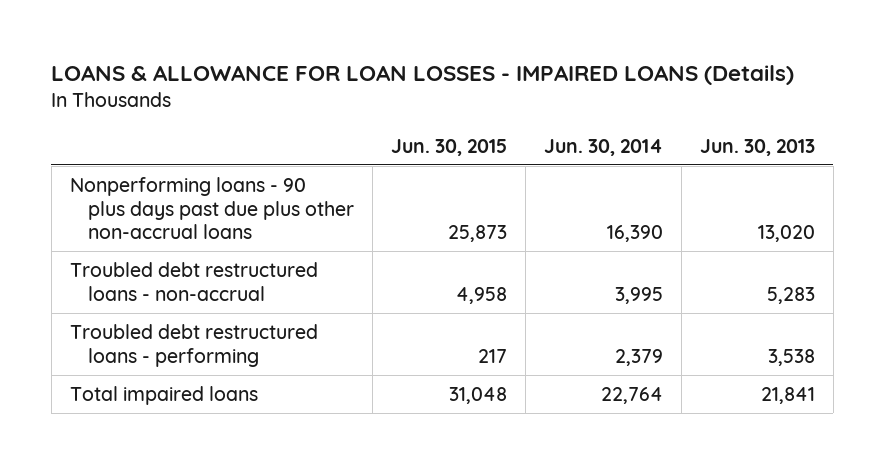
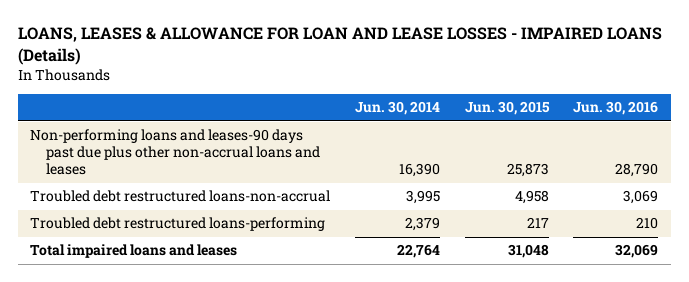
- LOANS & ALLOWANCE FOR LOAN LOSSES - IMPAIRED LOANS (Details)
+ LOANS, LEASES & ALLOWANCE FOR LOAN AND LEASE LOSSES - IMPAIRED LOANS (Details)
- | Jun. 30, 2015 | Jun. 30, 2014 | Jun. 30, 2013
+ | Jun. 30, 2014 | Jun. 30, 2015 | Jun. 30, 2016
- Nonperforming loans - 90 plus days past due plus other non-accrual loans | 25,873 | 16,390 | 13,020
- Troubled debt restructured loans - non-accrual | 4,958 | 3,995 | 5,283
- Troubled debt restructured loans - performing | 217 | 2,379 | 3,538
- Total impaired loans | 31,048 | 22,764 | 21,841
+ Non-performing loans and leases-90 days past due plus other non-accrual loans and leases | 16,390 | 25,873 | 28,790
+ Troubled debt restructured loans-non-accrual | 3,995 | 4,958 | 3,069
+ Troubled debt restructured loans-performing | 2,379 | 217 | 210
+ Total impaired loans and leases | 22,764 | 31,048 | 32,069

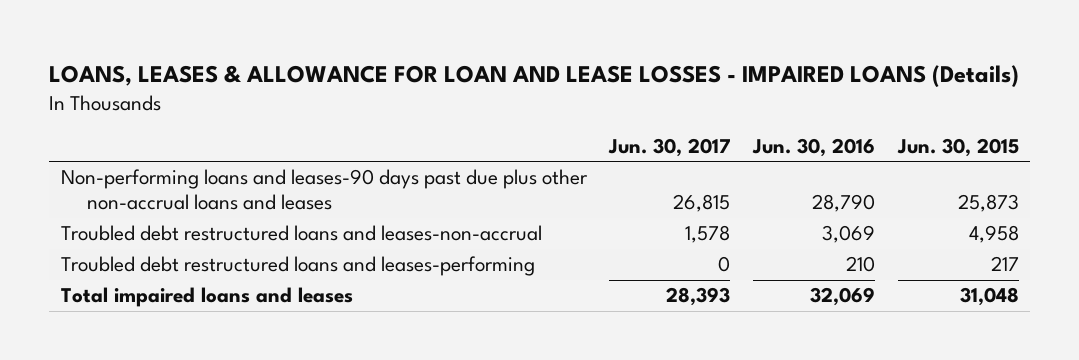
- | Jun. 30, 2014 | Jun. 30, 2015 | Jun. 30, 2016
+ | Jun. 30, 2017 | Jun. 30, 2016 | Jun. 30, 2015
- Troubled debt restructured loans-non-accrual | 3,995 | 4,958 | 3,069
- Troubled debt restructured loans-performing | 2,379 | 217 | 210
+ Troubled debt restructured loans and leases-non-accrual | 1,578 | 3,069 | 4,958
+ Troubled debt restructured loans and leases-performing | 0 | 210 | 217

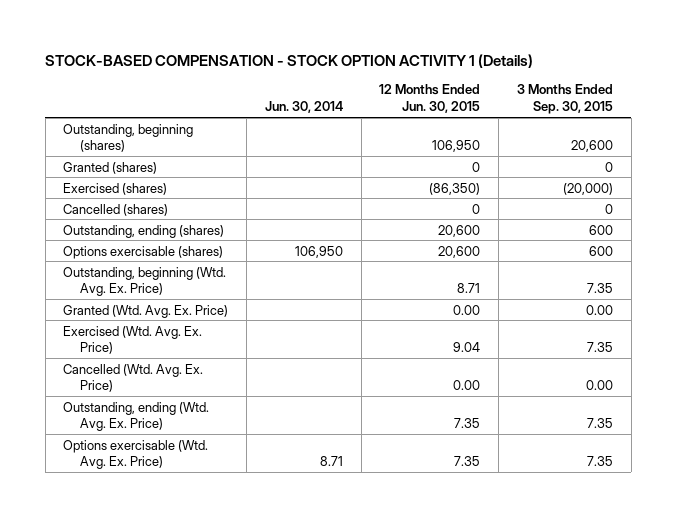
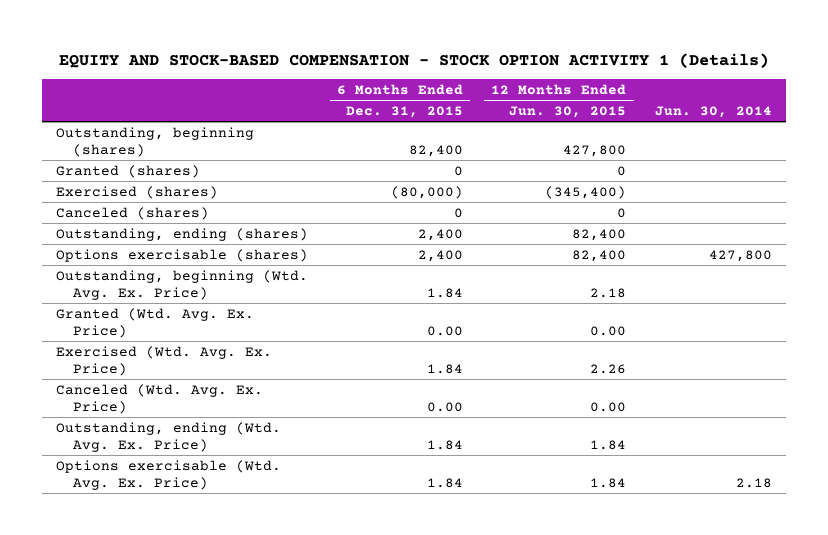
- STOCK-BASED COMPENSATION - STOCK OPTION ACTIVITY 1 (Details)
+ EQUITY AND STOCK-BASED COMPENSATION - STOCK OPTION ACTIVITY 1 (Details)
- | Jun. 30, 2014 | 12 Months Ended Jun. 30, 2015 | 3 Months Ended Sep. 30, 2015
+ | 6 Months Ended Dec. 31, 2015 | 12 Months Ended Jun. 30, 2015 | Jun. 30, 2014
- Outstanding, beginning (shares) | | 106,950 | 20,600
+ Outstanding, beginning (shares) | 82,400 | 427,800 |
- Exercised (shares) | | (86,350) | (20,000)
- Cancelled (shares) | | 0 | 0
- Outstanding, ending (shares) | | 20,600 | 600
- Options exercisable (shares) | 106,950 | 20,600 | 600
- Outstanding, beginning (Wtd. Avg. Ex. Price) | | 8.71 | 7.35
+ Exercised (shares) | (80,000) | (345,400) |
+ Canceled (shares) | 0 | 0 |
+ Outstanding, ending (shares) | 2,400 | 82,400 |
+ Options exercisable (shares) | 2,400 | 82,400 | 427,800
+ Outstanding, beginning (Wtd. Avg. Ex. Price) | 1.84 | 2.18 |
- Exercised (Wtd. Avg. Ex. Price) | | 9.04 | 7.35
- Cancelled (Wtd. Avg. Ex. Price) | | 0.00 | 0.00
- Outstanding, ending (Wtd. Avg. Ex. Price) | | 7.35 | 7.35
- Options exercisable (Wtd. Avg. Ex. Price) | 8.71 | 7.35 | 7.35
+ Exercised (Wtd. Avg. Ex. Price) | 1.84 | 2.26 |
+ Canceled (Wtd. Avg. Ex. Price) | 0.00 | 0.00 |
+ Outstanding, ending (Wtd. Avg. Ex. Price) | 1.84 | 1.84 |
+ Options exercisable (Wtd. Avg. Ex. Price) | 1.84 | 1.84 | 2.18

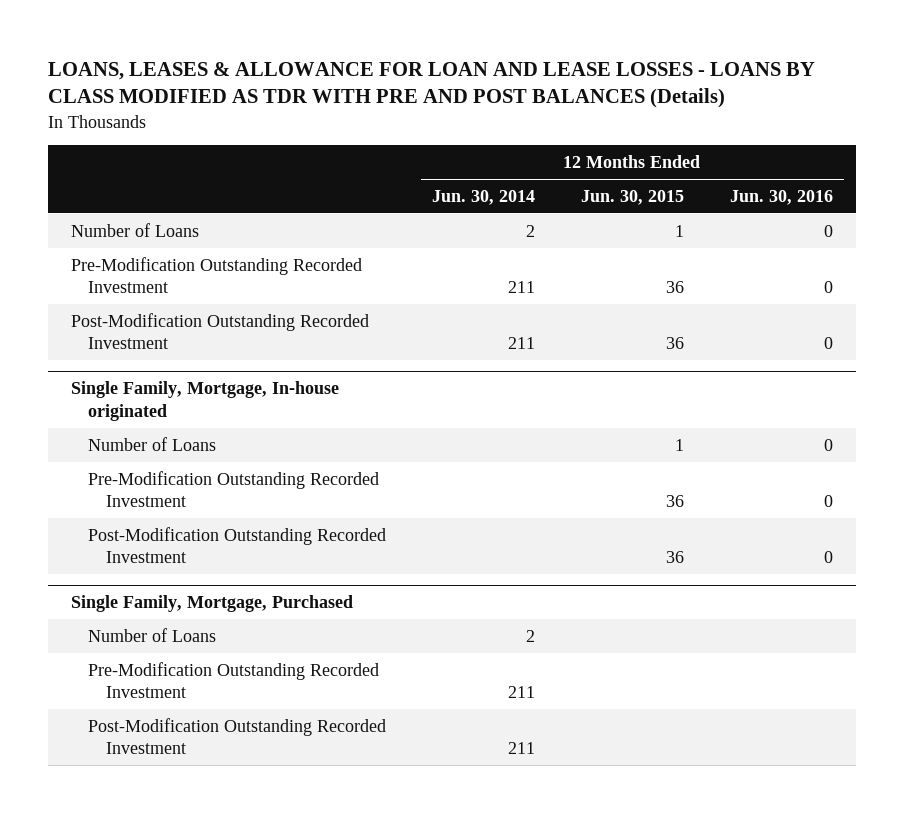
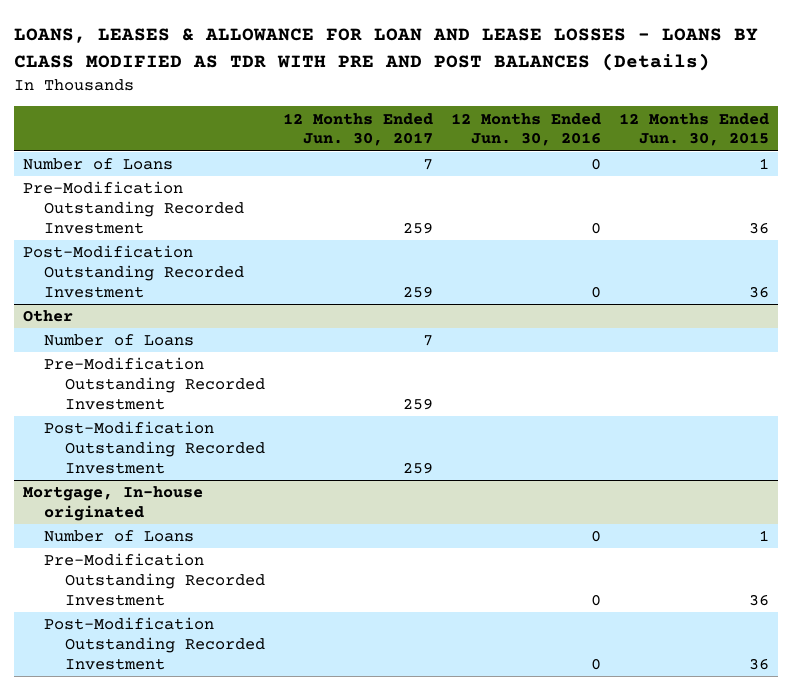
- | 12 Months Ended Jun. 30, 2014 | 12 Months Ended Jun. 30, 2015 | 12 Months Ended Jun. 30, 2016
+ | 12 Months Ended Jun. 30, 2017 | 12 Months Ended Jun. 30, 2016 | 12 Months Ended Jun. 30, 2015
- Single Family, Mortgage, In-house originated
- Number of Loans | | 1 | 0
- Pre-Modification Outstanding Recorded Investment | | 36 | 0
- Post-Modification Outstanding Recorded Investment | | 36 | 0
- Single Family, Mortgage, Purchased
+ Other
+ Mortgage, In-house originated
+ Number of Loans | | 0 | 1
+ Pre-Modification Outstanding Recorded Investment | | 0 | 36
+ Post-Modification Outstanding Recorded Investment | | 0 | 36

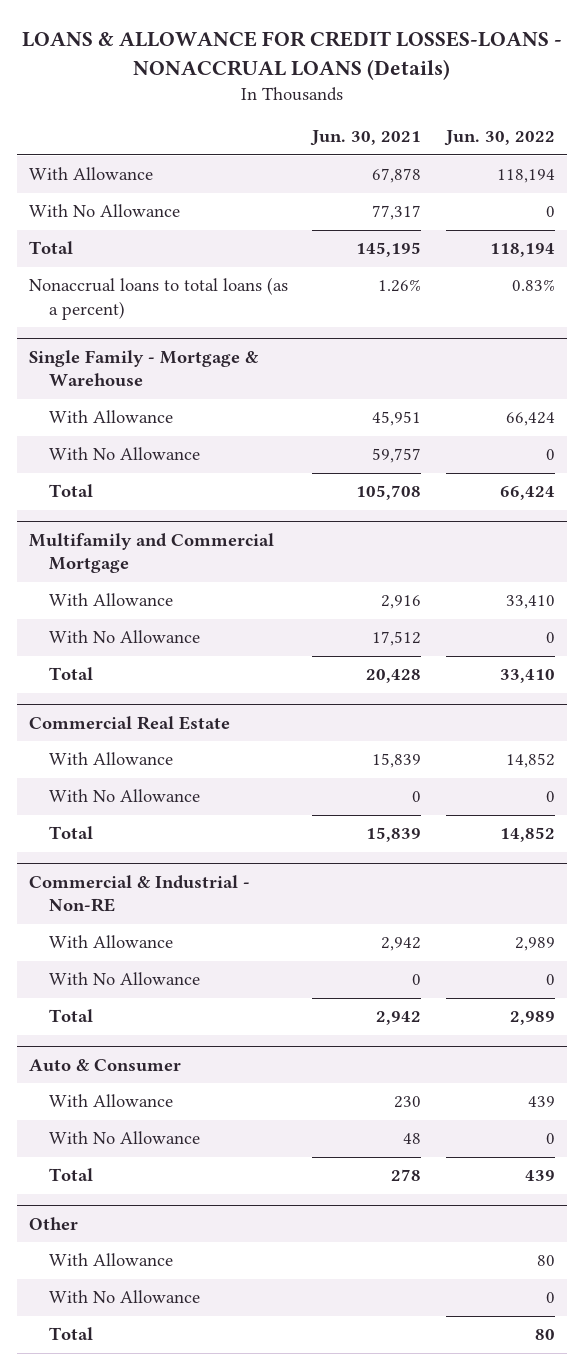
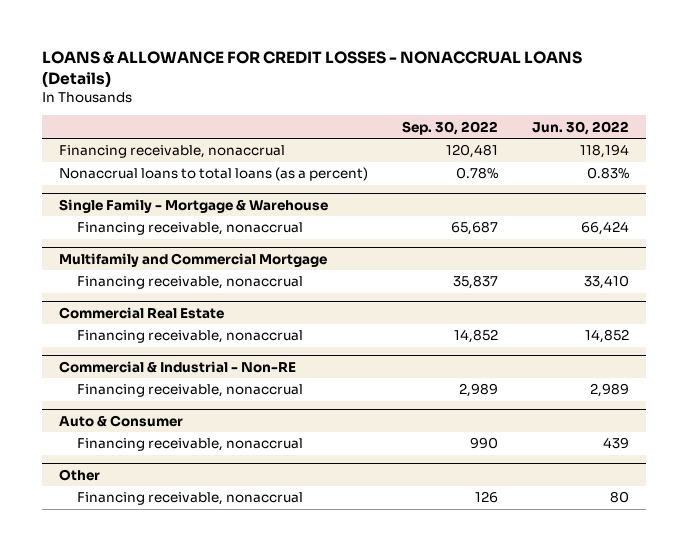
- LOANS & ALLOWANCE FOR CREDIT LOSSES-LOANS - NONACCRUAL LOANS (Details)
+ LOANS & ALLOWANCE FOR CREDIT LOSSES - NONACCRUAL LOANS (Details)
- | Jun. 30, 2021 | Jun. 30, 2022
+ | Sep. 30, 2022 | Jun. 30, 2022
- With Allowance | 67,878 | 118,194
- With No Allowance | 77,317 | 0
- Total | 145,195 | 118,194
+ Financing receivable, nonaccrual | 120,481 | 118,194
@ Single Family - Mortgage & Warehouse
- With Allowance | 45,951 | 66,424
- With No Allowance | 59,757 | 0
- Total | 105,708 | 66,424
+ Financing receivable, nonaccrual | 65,687 | 66,424
@ Multifamily and Commercial Mortgage
- With Allowance | 2,916 | 33,410
- With No Allowance | 17,512 | 0
- Total | 20,428 | 33,410
+ Financing receivable, nonaccrual | 35,837 | 33,410
@ Commercial Real Estate
- With Allowance | 15,839 | 14,852
- With No Allowance | 0 | 0
- Total | 15,839 | 14,852
+ Financing receivable, nonaccrual | 14,852 | 14,852
@ Commercial & Industrial - Non-RE
- With Allowance | 2,942 | 2,989
- With No Allowance | 0 | 0
- Total | 2,942 | 2,989
+ Financing receivable, nonaccrual | 2,989 | 2,989
@ Auto & Consumer
- With Allowance | 230 | 439
- With No Allowance | 48 | 0
- Total | 278 | 439
+ Financing receivable, nonaccrual | 990 | 439
@ Other
- With Allowance | | 80
- With No Allowance | | 0
- Total | | 80
+ Financing receivable, nonaccrual | 126 | 80

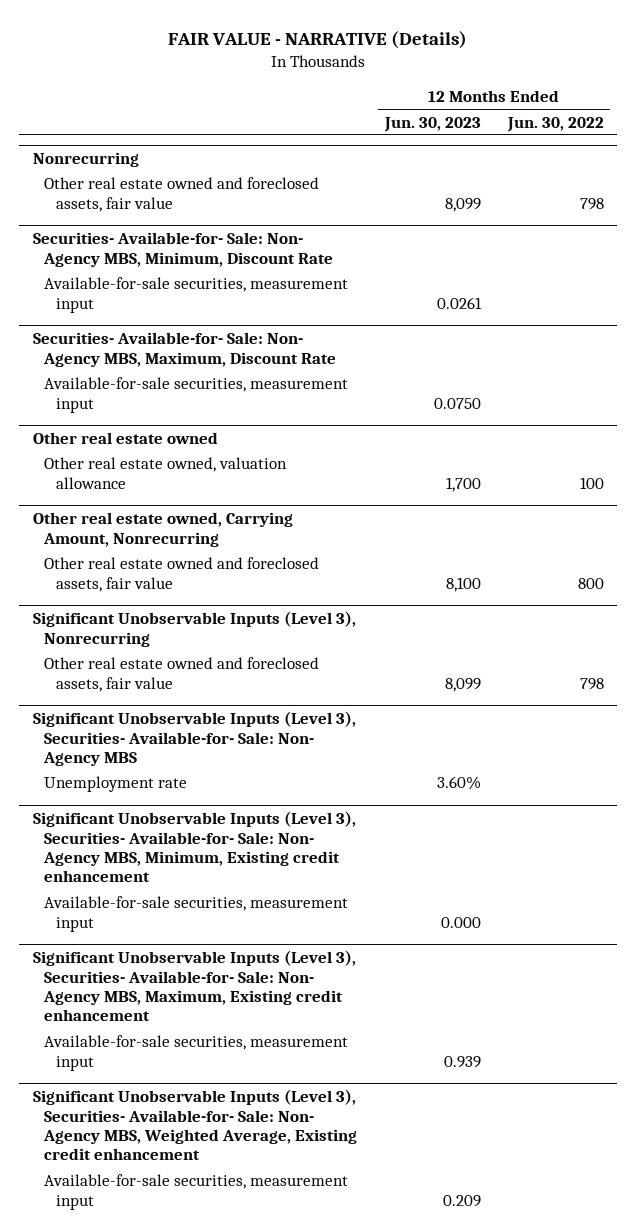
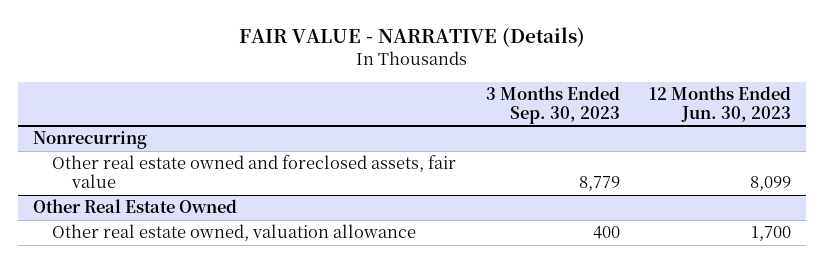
- | 12 Months Ended Jun. 30, 2023 | 12 Months Ended Jun. 30, 2022
+ | 3 Months Ended Sep. 30, 2023 | 12 Months Ended Jun. 30, 2023
- Securities- Available-for- Sale: Non- Agency MBS, Minimum, Discount Rate
- Available-for-sale securities, measurement input | 0.0261 |
- Securities- Available-for- Sale: Non- Agency MBS, Maximum, Discount Rate
- Available-for-sale securities, measurement input | 0.0750 |
- Other real estate owned
+ Other Real Estate Owned
- Other real estate owned, Carrying Amount, Nonrecurring
- Other real estate owned and foreclosed assets, fair value | 8,100 | 800
- Significant Unobservable Inputs (Level 3), Nonrecurring
- Other real estate owned and foreclosed assets, fair value | 8,099 | 798
- Significant Unobservable Inputs (Level 3), Securities- Available-for- Sale: Non- Agency MBS
- Unemployment rate | 3.60% |
- Significant Unobservable Inputs (Level 3), Securities- Available-for- Sale: Non- Agency MBS, Minimum, Existing credit enhancement
- Available-for-sale securities, measurement input | 0.000 |
- Significant Unobservable Inputs (Level 3), Securities- Available-for- Sale: Non- Agency MBS, Maximum, Existing credit enhancement
- Available-for-sale securities, measurement input | 0.939 |
- Significant Unobservable Inputs (Level 3), Securities- Available-for- Sale: Non- Agency MBS, Weighted Average, Existing credit enhancement
- Available-for-sale securities, measurement input | 0.209 |

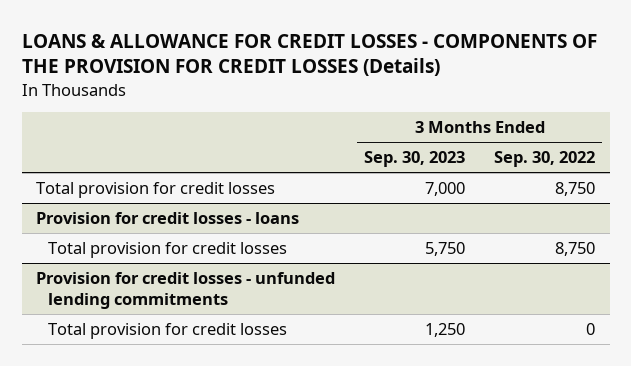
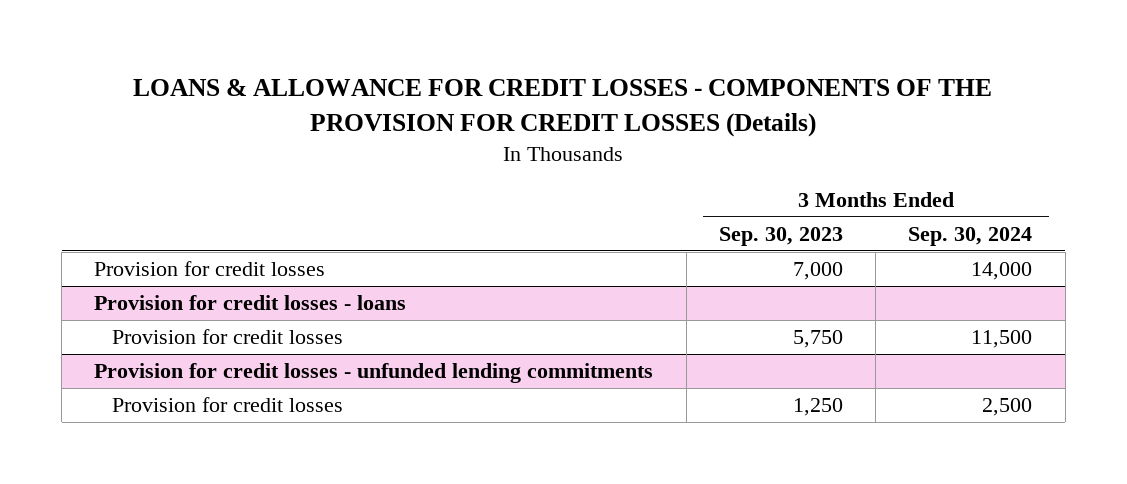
- | 3 Months Ended Sep. 30, 2023 | 3 Months Ended Sep. 30, 2022
+ | 3 Months Ended Sep. 30, 2023 | 3 Months Ended Sep. 30, 2024
- Total provision for credit losses | 7,000 | 8,750
+ Provision for credit losses | 7,000 | 14,000
@ Provision for credit losses - loans
- Total provision for credit losses | 5,750 | 8,750
+ Provision for credit losses | 5,750 | 11,500
@ Provision for credit losses - unfunded lending commitments
- Total provision for credit losses | 1,250 | 0
+ Provision for credit losses | 1,250 | 2,500

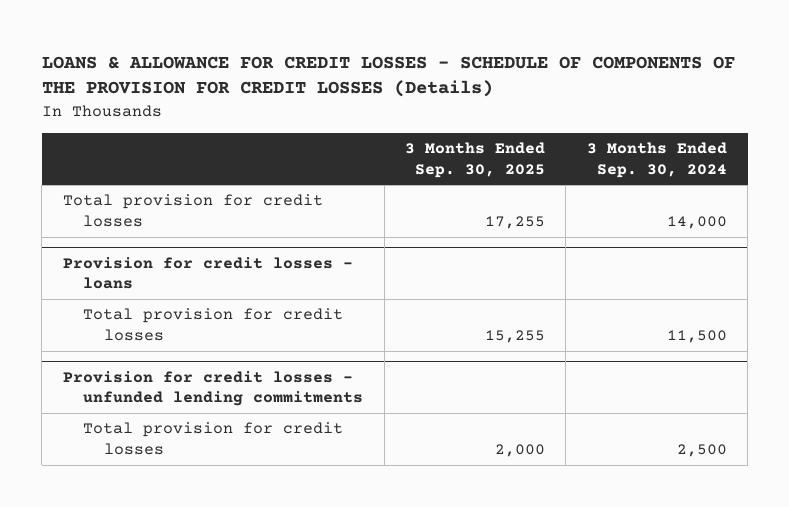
- LOANS & ALLOWANCE FOR CREDIT LOSSES - COMPONENTS OF THE PROVISION FOR CREDIT LOSSES (Details)
+ LOANS & ALLOWANCE FOR CREDIT LOSSES - SCHEDULE OF COMPONENTS OF THE PROVISION FOR CREDIT LOSSES (Details)
- | 3 Months Ended Sep. 30, 2023 | 3 Months Ended Sep. 30, 2024
+ | 3 Months Ended Sep. 30, 2025 | 3 Months Ended Sep. 30, 2024
- Provision for credit losses | 7,000 | 14,000
+ Total provision for credit losses | 17,255 | 14,000
@ Provision for credit losses - loans
- Provision for credit losses | 5,750 | 11,500
+ Total provision for credit losses | 15,255 | 11,500
@ Provision for credit losses - unfunded lending commitments
- Provision for credit losses | 1,250 | 2,500
+ Total provision for credit losses | 2,000 | 2,500

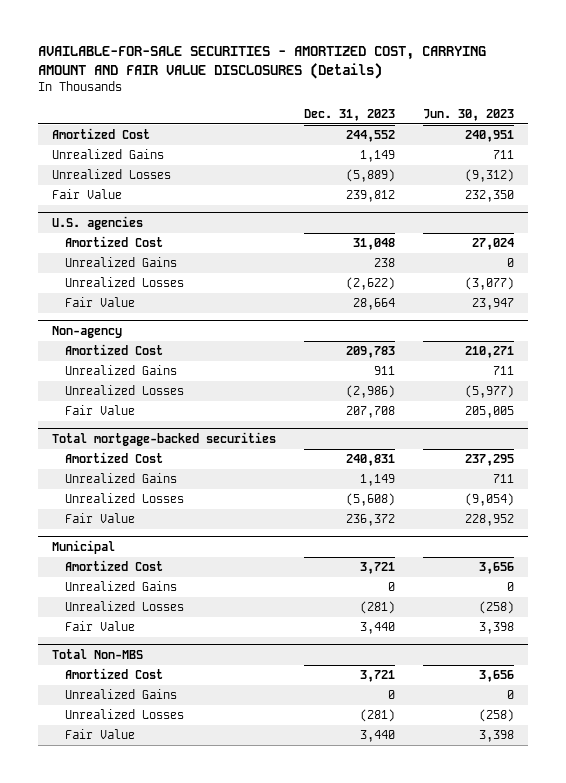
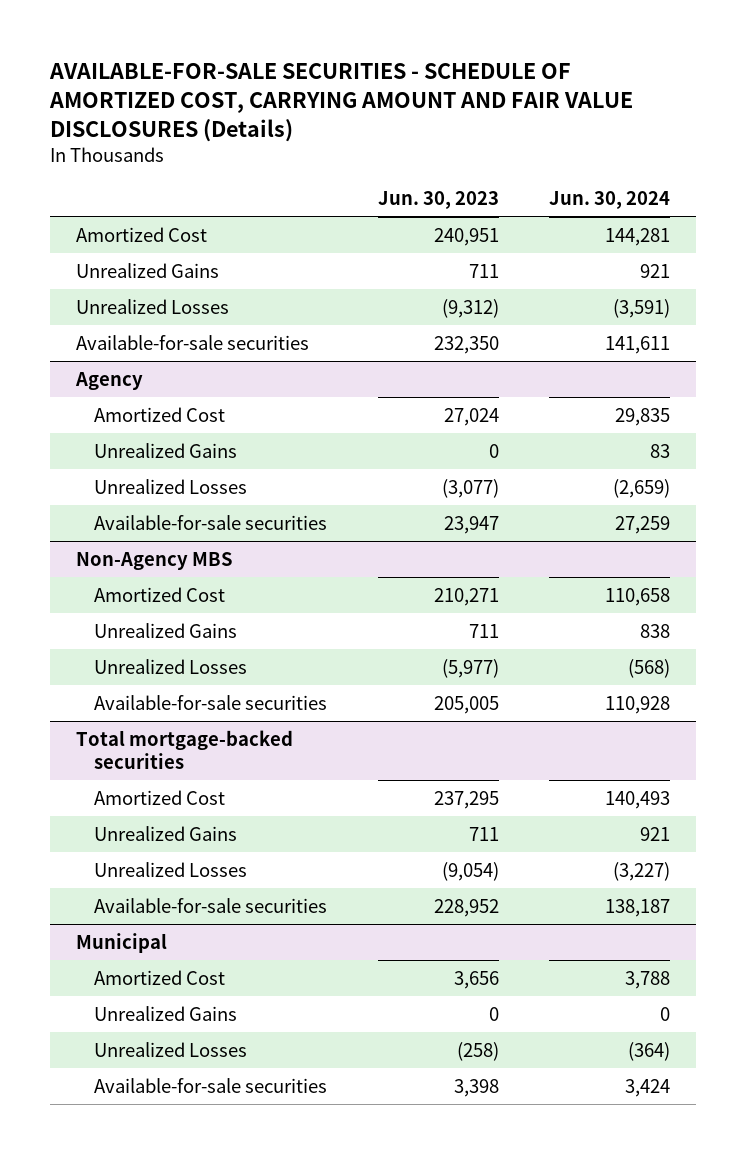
- AVAILABLE-FOR-SALE SECURITIES - AMORTIZED COST, CARRYING AMOUNT AND FAIR VALUE DISCLOSURES (Details)
+ AVAILABLE-FOR-SALE SECURITIES - SCHEDULE OF AMORTIZED COST, CARRYING AMOUNT AND FAIR VALUE DISCLOSURES (Details)
- | Dec. 31, 2023 | Jun. 30, 2023
+ | Jun. 30, 2023 | Jun. 30, 2024
- Fair Value | 239,812 | 232,350
- U.S. agencies
+ Available-for-sale securities | 232,350 | 141,611
+ Agency
- Fair Value | 28,664 | 23,947
- Non-agency
+ Available-for-sale securities | 23,947 | 27,259
+ Non-Agency MBS
- Fair Value | 207,708 | 205,005
+ Available-for-sale securities | 205,005 | 110,928
@ Total mortgage-backed securities
- Fair Value | 236,372 | 228,952
+ Available-for-sale securities | 228,952 | 138,187
@ Municipal
- Fair Value | 3,440 | 3,398
- Total Non-MBS
- Amortized Cost | 3,721 | 3,656
- Unrealized Gains | 0 | 0
- Unrealized Losses | (281) | (258)
- Fair Value | 3,440 | 3,398
@ Municipal
+ Available-for-sale securities | 3,398 | 3,424

